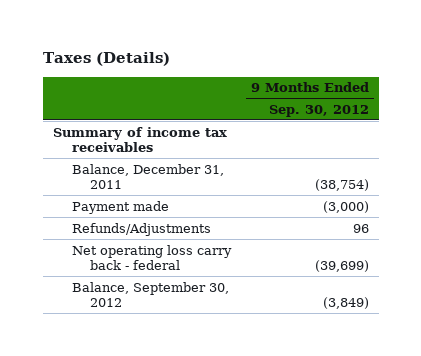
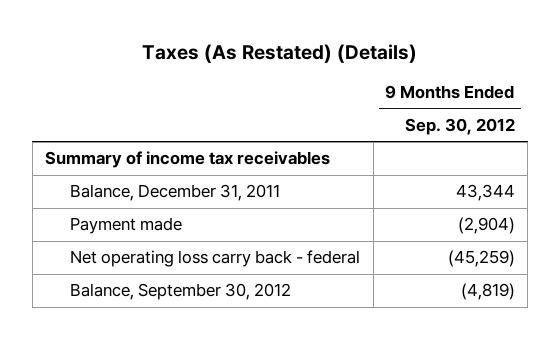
- Taxes (Details)
+ Taxes (As Restated) (Details)
- Balance, December 31, 2011 | (38,754)
- Payment made | (3,000)
- Refunds/Adjustments | 96
- Net operating loss carry back - federal | (39,699)
- Balance, September 30, 2012 | (3,849)
+ Balance, December 31, 2011 | 43,344
+ Payment made | (2,904)
+ Net operating loss carry back - federal | (45,259)
+ Balance, September 30, 2012 | (4,819)

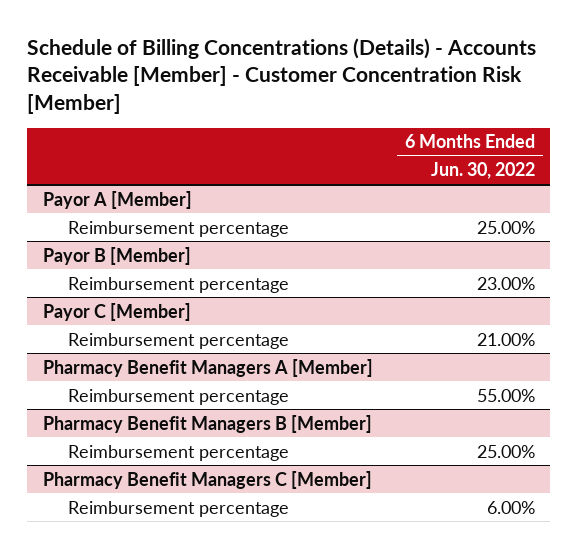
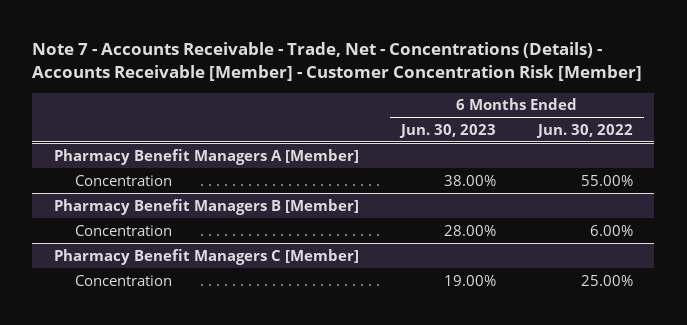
- Schedule of Billing Concentrations (Details) - Accounts Receivable [Member] - Customer Concentration Risk [Member]
+ Note 7 - Accounts Receivable - Trade, Net - Concentrations (Details) - Accounts Receivable [Member] - Customer Concentration Risk [Member]
- | 6 Months Ended Jun. 30, 2022
+ | 6 Months Ended Jun. 30, 2023 | 6 Months Ended Jun. 30, 2022
- Payor A [Member]
- Reimbursement percentage | 25.00%
- Payor B [Member]
- Reimbursement percentage | 23.00%
- Payor C [Member]
- Reimbursement percentage | 21.00%
@ Pharmacy Benefit Managers A [Member]
- Reimbursement percentage | 55.00%
+ Concentration | 38.00% | 55.00%
@ Pharmacy Benefit Managers B [Member]
- Reimbursement percentage | 25.00%
+ Concentration | 28.00% | 6.00%
@ Pharmacy Benefit Managers C [Member]
- Reimbursement percentage | 6.00%
+ Concentration | 19.00% | 25.00%

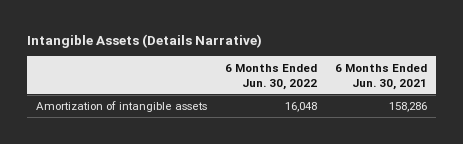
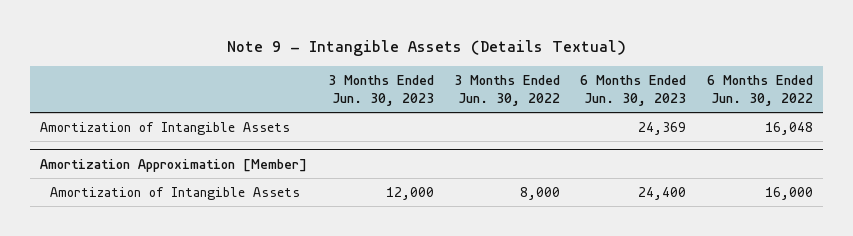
- Intangible Assets (Details Narrative)
+ Note 9 - Intangible Assets (Details Textual)
- | 6 Months Ended Jun. 30, 2022 | 6 Months Ended Jun. 30, 2021
+ | 3 Months Ended Jun. 30, 2023 | 3 Months Ended Jun. 30, 2022 | 6 Months Ended Jun. 30, 2023 | 6 Months Ended Jun. 30, 2022
- Amortization of intangible assets | 16,048 | 158,286
+ Amortization of Intangible Assets | | | 24,369 | 16,048
+ Amortization Approximation [Member]
+ Amortization of Intangible Assets | 12,000 | 8,000 | 24,400 | 16,000

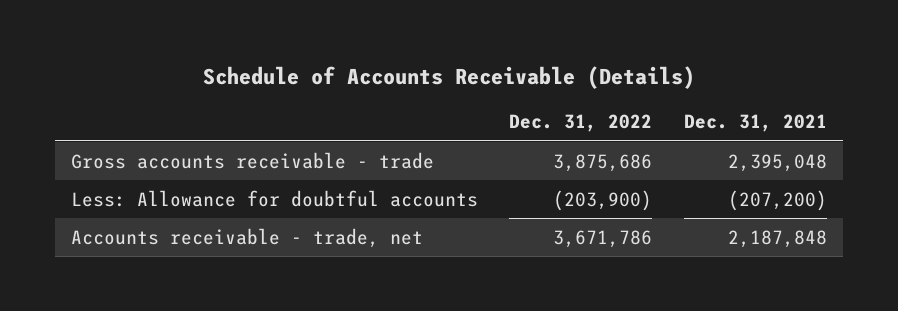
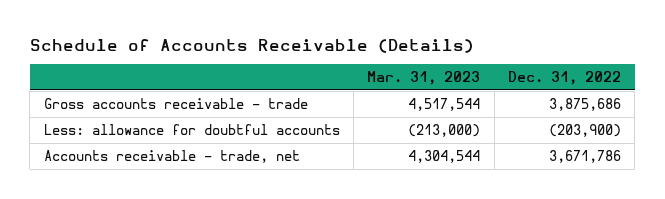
- | Dec. 31, 2022 | Dec. 31, 2021
+ | Mar. 31, 2023 | Dec. 31, 2022
- Less: Allowance for doubtful accounts | (203,900) | (207,200)
+ Less: allowance for doubtful accounts | (213,000) | (203,900)

